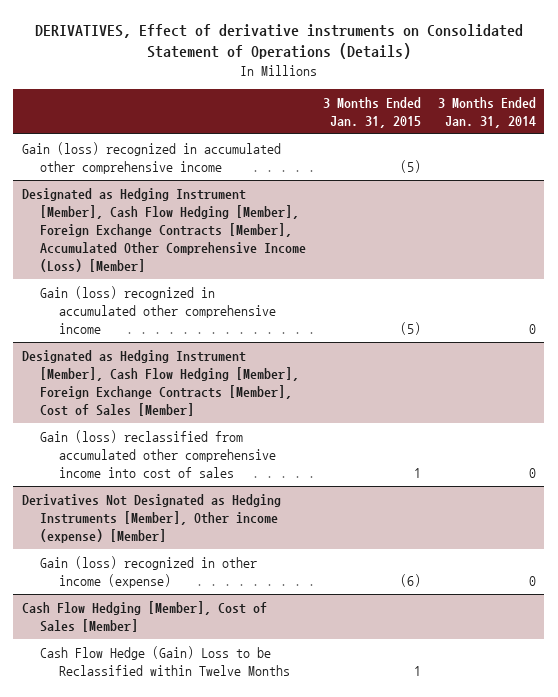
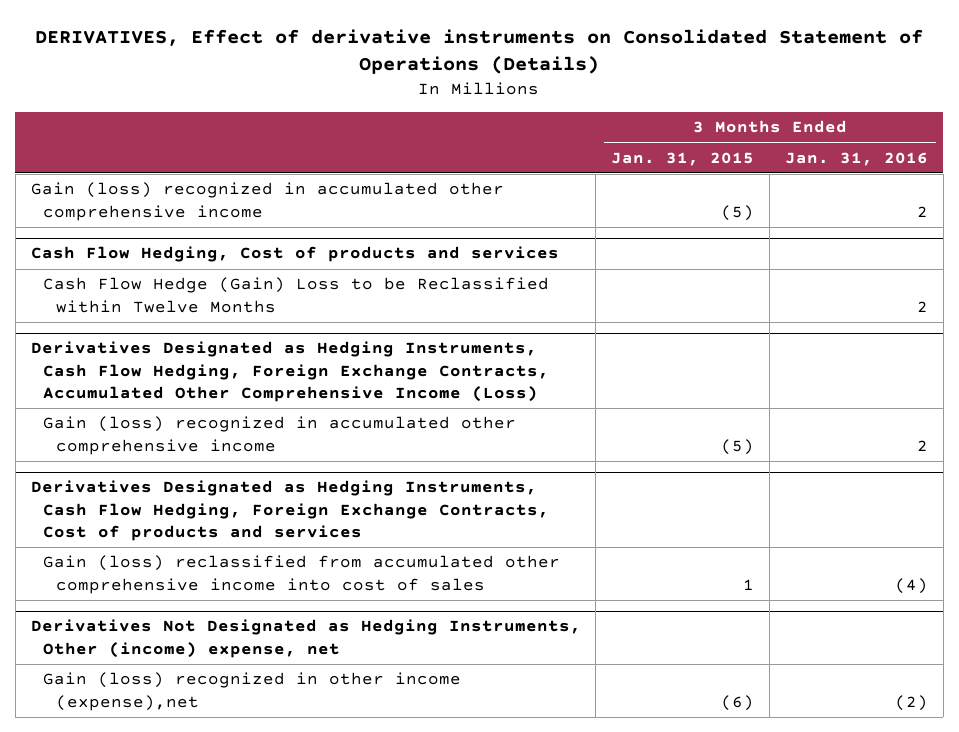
- | 3 Months Ended Jan. 31, 2015 | 3 Months Ended Jan. 31, 2014
+ | 3 Months Ended Jan. 31, 2015 | 3 Months Ended Jan. 31, 2016
- Designated as Hedging Instrument [Member], Cash Flow Hedging [Member], Foreign Exchange Contracts [Member], Accumulated Other Comprehensive Income (Loss) [Member]
+ Cash Flow Hedging, Cost of products and services
+ Cash Flow Hedge (Gain) Loss to be Reclassified within Twelve Months | | 2
+ Derivatives Designated as Hedging Instruments, Cash Flow Hedging, Foreign Exchange Contracts, Accumulated Other Comprehensive Income (Loss)
- Designated as Hedging Instrument [Member], Cash Flow Hedging [Member], Foreign Exchange Contracts [Member], Cost of Sales [Member]
+ Derivatives Designated as Hedging Instruments, Cash Flow Hedging, Foreign Exchange Contracts, Cost of products and services
- Derivatives Not Designated as Hedging Instruments [Member], Other income (expense) [Member]
- Gain (loss) recognized in other income (expense) | (6) | 0
- Cash Flow Hedging [Member], Cost of Sales [Member]
- Cash Flow Hedge (Gain) Loss to be Reclassified within Twelve Months | 1 |
+ Derivatives Not Designated as Hedging Instruments, Other (income) expense, net
+ Gain (loss) recognized in other income (expense),net | (6) | (2)

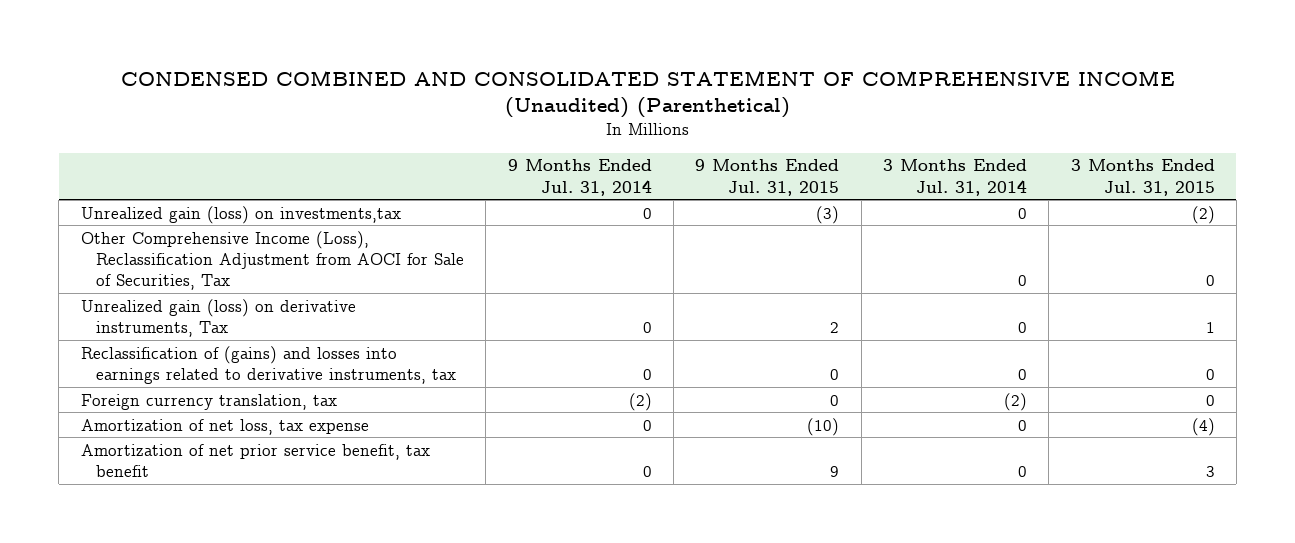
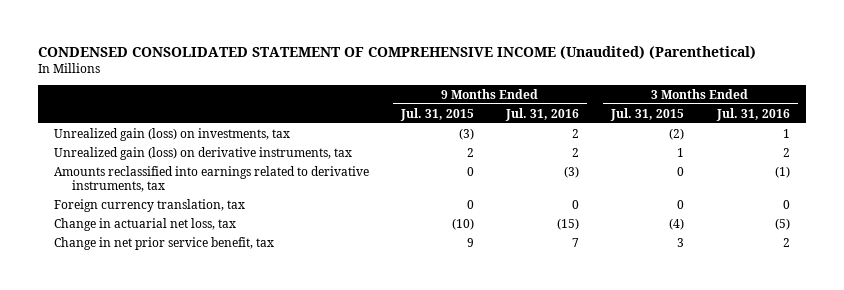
- CONDENSED COMBINED AND CONSOLIDATED STATEMENT OF COMPREHENSIVE INCOME (Unaudited) (Parenthetical)
+ CONDENSED CONSOLIDATED STATEMENT OF COMPREHENSIVE INCOME (Unaudited) (Parenthetical)
- | 9 Months Ended Jul. 31, 2014 | 9 Months Ended Jul. 31, 2015 | 3 Months Ended Jul. 31, 2014 | 3 Months Ended Jul. 31, 2015
+ | 9 Months Ended Jul. 31, 2015 | 9 Months Ended Jul. 31, 2016 | 3 Months Ended Jul. 31, 2015 | 3 Months Ended Jul. 31, 2016
- Unrealized gain (loss) on investments,tax | 0 | (3) | 0 | (2)
- Other Comprehensive Income (Loss), Reclassification Adjustment from AOCI for Sale of Securities, Tax | | | 0 | 0
- Unrealized gain (loss) on derivative instruments, Tax | 0 | 2 | 0 | 1
- Reclassification of (gains) and losses into earnings related to derivative instruments, tax | 0 | 0 | 0 | 0
+ Unrealized gain (loss) on investments, tax | (3) | 2 | (2) | 1
+ Unrealized gain (loss) on derivative instruments, tax | 2 | 2 | 1 | 2
+ Amounts reclassified into earnings related to derivative instruments, tax | 0 | (3) | 0 | (1)
- Amortization of net loss, tax expense | 0 | (10) | 0 | (4)
- Amortization of net prior service benefit, tax benefit | 0 | 9 | 0 | 3
+ Change in actuarial net loss, tax | (10) | (15) | (4) | (5)
+ Change in net prior service benefit, tax | 9 | 7 | 3 | 2

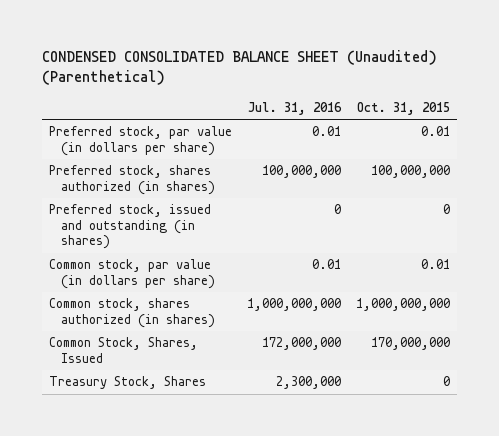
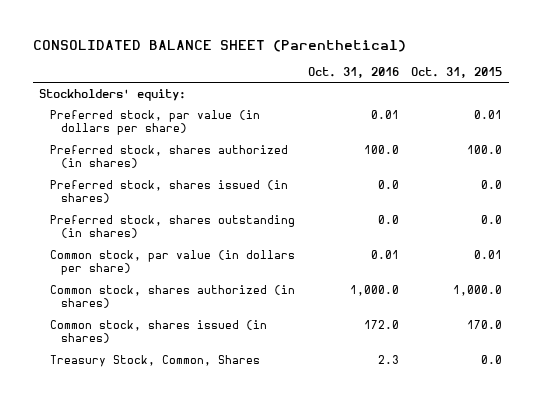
- CONDENSED CONSOLIDATED BALANCE SHEET (Unaudited) (Parenthetical)
+ CONSOLIDATED BALANCE SHEET (Parenthetical)
- | Jul. 31, 2016 | Oct. 31, 2015
+ | Oct. 31, 2016 | Oct. 31, 2015
+ Stockholders' equity:
- Preferred stock, shares authorized (in shares) | 100,000,000 | 100,000,000
- Preferred stock, issued and outstanding (in shares) | 0 | 0
+ Preferred stock, shares authorized (in shares) | 100.0 | 100.0
+ Preferred stock, shares issued (in shares) | 0.0 | 0.0
+ Preferred stock, shares outstanding (in shares) | 0.0 | 0.0
- Common stock, shares authorized (in shares) | 1,000,000,000 | 1,000,000,000
- Common Stock, Shares, Issued | 172,000,000 | 170,000,000
- Treasury Stock, Shares | 2,300,000 | 0
+ Common stock, shares authorized (in shares) | 1,000.0 | 1,000.0
+ Common stock, shares issued (in shares) | 172.0 | 170.0
+ Treasury Stock, Common, Shares | 2.3 | 0.0

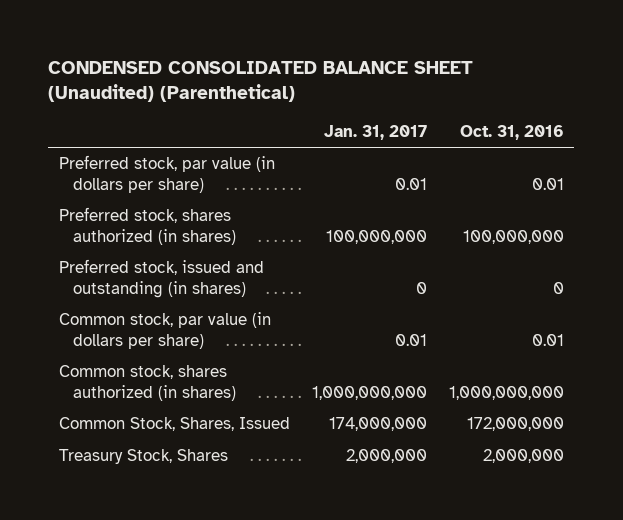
- CONSOLIDATED BALANCE SHEET (Parenthetical)
+ CONDENSED CONSOLIDATED BALANCE SHEET (Unaudited) (Parenthetical)
- | Oct. 31, 2016 | Oct. 31, 2015
+ | Jan. 31, 2017 | Oct. 31, 2016
- Stockholders' equity:
- Preferred stock, shares authorized (in shares) | 100.0 | 100.0
- Preferred stock, shares issued (in shares) | 0.0 | 0.0
- Preferred stock, shares outstanding (in shares) | 0.0 | 0.0
+ Preferred stock, shares authorized (in shares) | 100,000,000 | 100,000,000
+ Preferred stock, issued and outstanding (in shares) | 0 | 0
- Common stock, shares authorized (in shares) | 1,000.0 | 1,000.0
- Common stock, shares issued (in shares) | 172.0 | 170.0
- Treasury Stock, Common, Shares | 2.3 | 0.0
+ Common stock, shares authorized (in shares) | 1,000,000,000 | 1,000,000,000
+ Common Stock, Shares, Issued | 174,000,000 | 172,000,000
+ Treasury Stock, Shares | 2,000,000 | 2,000,000

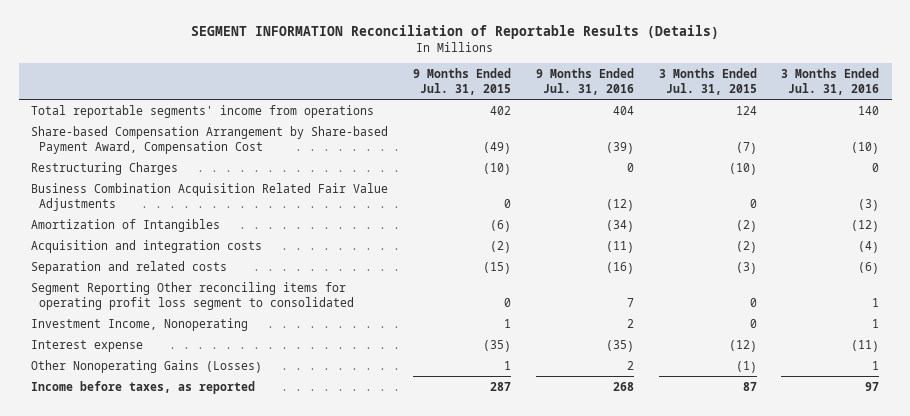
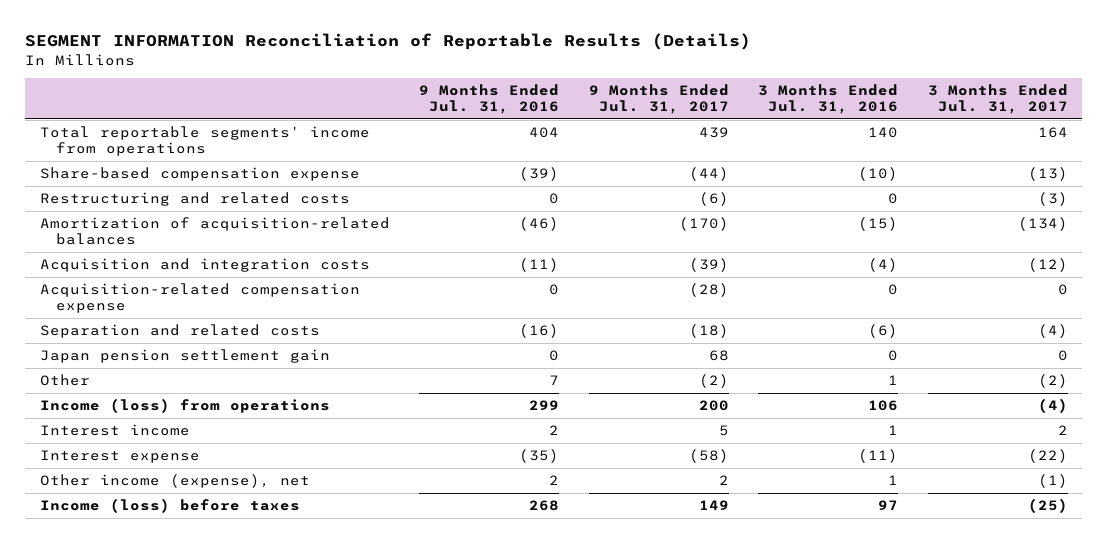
- | 9 Months Ended Jul. 31, 2015 | 9 Months Ended Jul. 31, 2016 | 3 Months Ended Jul. 31, 2015 | 3 Months Ended Jul. 31, 2016
+ | 9 Months Ended Jul. 31, 2016 | 9 Months Ended Jul. 31, 2017 | 3 Months Ended Jul. 31, 2016 | 3 Months Ended Jul. 31, 2017
- Share-based Compensation Arrangement by Share-based Payment Award, Compensation Cost | (49) | (39) | (7) | (10)
- Restructuring Charges | (10) | 0 | (10) | 0
- Business Combination Acquisition Related Fair Value Adjustments | 0 | (12) | 0 | (3)
- Amortization of Intangibles | (6) | (34) | (2) | (12)
+ Share-based compensation expense | (39) | (44) | (10) | (13)
+ Restructuring and related costs | 0 | (6) | 0 | (3)
+ Amortization of acquisition-related balances | (46) | (170) | (15) | (134)
+ Acquisition-related compensation expense | 0 | (28) | 0 | 0
- Segment Reporting Other reconciling items for operating profit loss segment to consolidated | 0 | 7 | 0 | 1
- Investment Income, Nonoperating | 1 | 2 | 0 | 1
+ Japan pension settlement gain | 0 | 68 | 0 | 0
+ Other | 7 | (2) | 1 | (2)
+ Income (loss) from operations | 299 | 200 | 106 | (4)
+ Interest income | 2 | 5 | 1 | 2
- Other Nonoperating Gains (Losses) | 1 | 2 | (1) | 1
- Income before taxes, as reported | 287 | 268 | 87 | 97
+ Other income (expense), net | 2 | 2 | 1 | (1)
+ Income (loss) before taxes | 268 | 149 | 97 | (25)

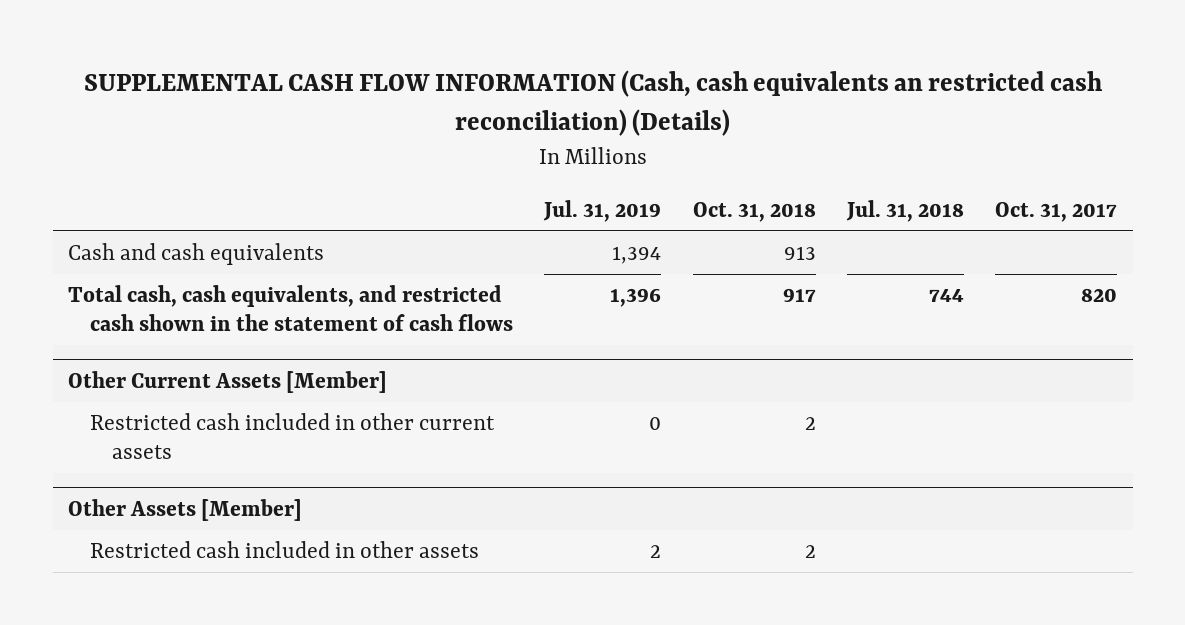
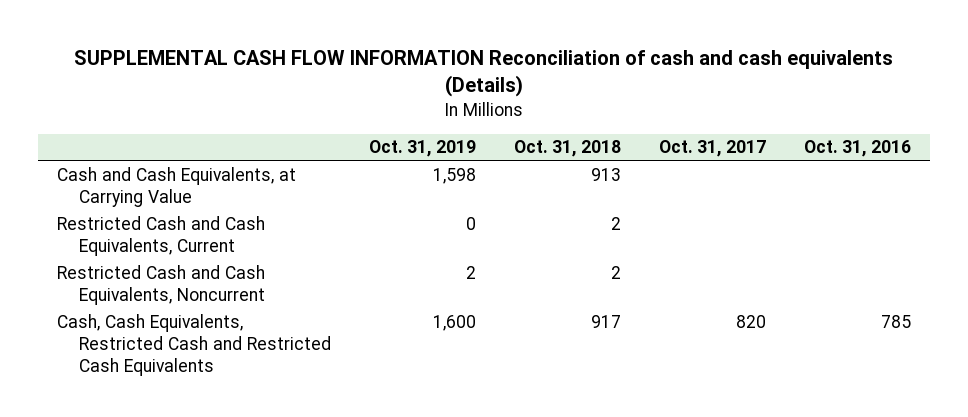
- SUPPLEMENTAL CASH FLOW INFORMATION (Cash, cash equivalents an restricted cash reconciliation) (Details)
+ SUPPLEMENTAL CASH FLOW INFORMATION Reconciliation of cash and cash equivalents (Details)
- | Jul. 31, 2019 | Oct. 31, 2018 | Jul. 31, 2018 | Oct. 31, 2017
+ | Oct. 31, 2019 | Oct. 31, 2018 | Oct. 31, 2017 | Oct. 31, 2016
- Cash and cash equivalents | 1,394 | 913 | |
- Total cash, cash equivalents, and restricted cash shown in the statement of cash flows | 1,396 | 917 | 744 | 820
- Other Current Assets [Member]
- Restricted cash included in other current assets | 0 | 2 | |
- Other Assets [Member]
- Restricted cash included in other assets | 2 | 2 | |
+ Cash and Cash Equivalents, at Carrying Value | 1,598 | 913 | |
+ Restricted Cash and Cash Equivalents, Current | 0 | 2 | |
+ Restricted Cash and Cash Equivalents, Noncurrent | 2 | 2 | |
+ Cash, Cash Equivalents, Restricted Cash and Restricted Cash Equivalents | 1,600 | 917 | 820 | 785

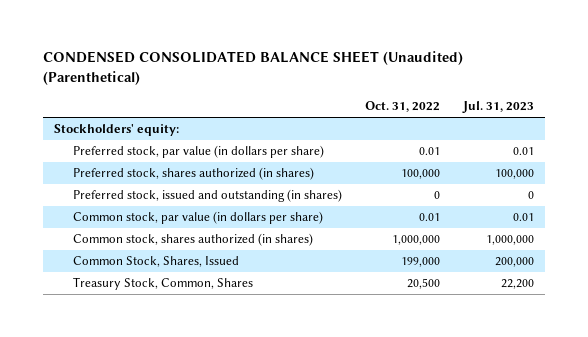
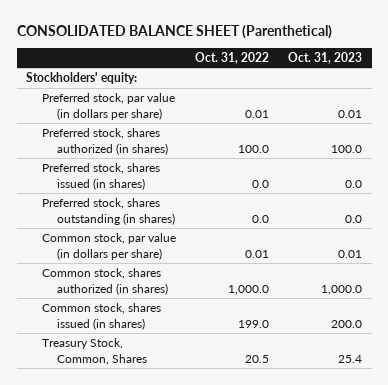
- CONDENSED CONSOLIDATED BALANCE SHEET (Unaudited) (Parenthetical)
+ CONSOLIDATED BALANCE SHEET (Parenthetical)
- | Oct. 31, 2022 | Jul. 31, 2023
+ | Oct. 31, 2022 | Oct. 31, 2023
- Preferred stock, shares authorized (in shares) | 100,000 | 100,000
- Preferred stock, issued and outstanding (in shares) | 0 | 0
+ Preferred stock, shares authorized (in shares) | 100.0 | 100.0
+ Preferred stock, shares issued (in shares) | 0.0 | 0.0
+ Preferred stock, shares outstanding (in shares) | 0.0 | 0.0
- Common stock, shares authorized (in shares) | 1,000,000 | 1,000,000
- Common Stock, Shares, Issued | 199,000 | 200,000
- Treasury Stock, Common, Shares | 20,500 | 22,200
+ Common stock, shares authorized (in shares) | 1,000.0 | 1,000.0
+ Common stock, shares issued (in shares) | 199.0 | 200.0
+ Treasury Stock, Common, Shares | 20.5 | 25.4

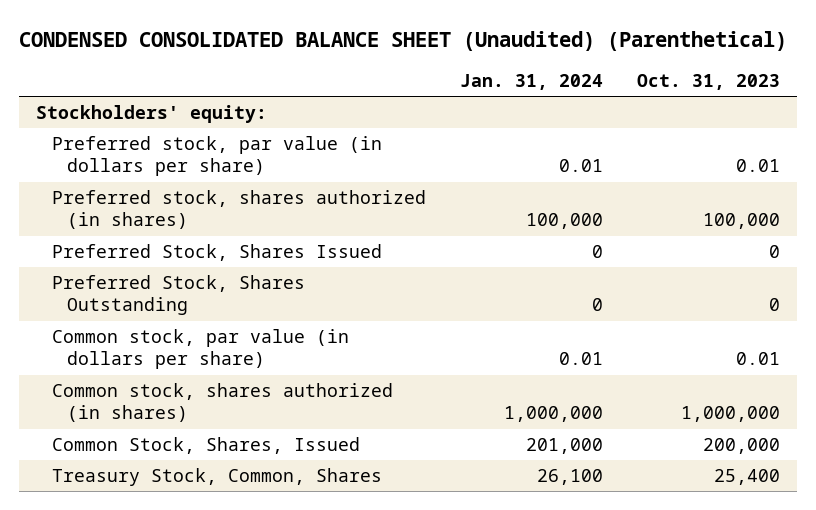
- CONSOLIDATED BALANCE SHEET (Parenthetical)
+ CONDENSED CONSOLIDATED BALANCE SHEET (Unaudited) (Parenthetical)
- | Oct. 31, 2022 | Oct. 31, 2023
+ | Jan. 31, 2024 | Oct. 31, 2023
- Preferred stock, shares authorized (in shares) | 100.0 | 100.0
- Preferred stock, shares issued (in shares) | 0.0 | 0.0
- Preferred stock, shares outstanding (in shares) | 0.0 | 0.0
+ Preferred stock, shares authorized (in shares) | 100,000 | 100,000
+ Preferred Stock, Shares Issued | 0 | 0
+ Preferred Stock, Shares Outstanding | 0 | 0
- Common stock, shares authorized (in shares) | 1,000.0 | 1,000.0
- Common stock, shares issued (in shares) | 199.0 | 200.0
- Treasury Stock, Common, Shares | 20.5 | 25.4
+ Common stock, shares authorized (in shares) | 1,000,000 | 1,000,000
+ Common Stock, Shares, Issued | 201,000 | 200,000
+ Treasury Stock, Common, Shares | 26,100 | 25,400

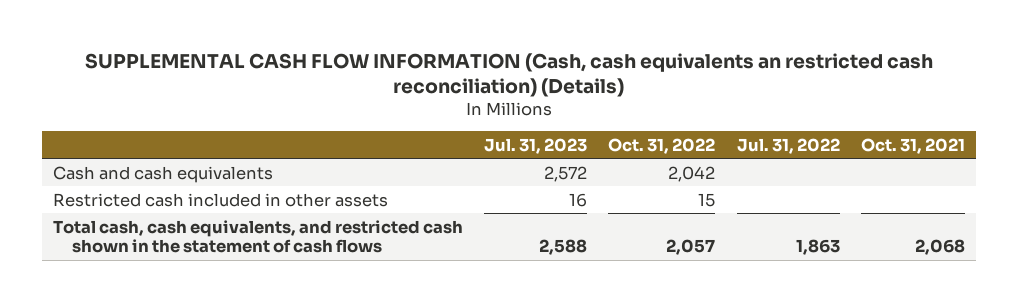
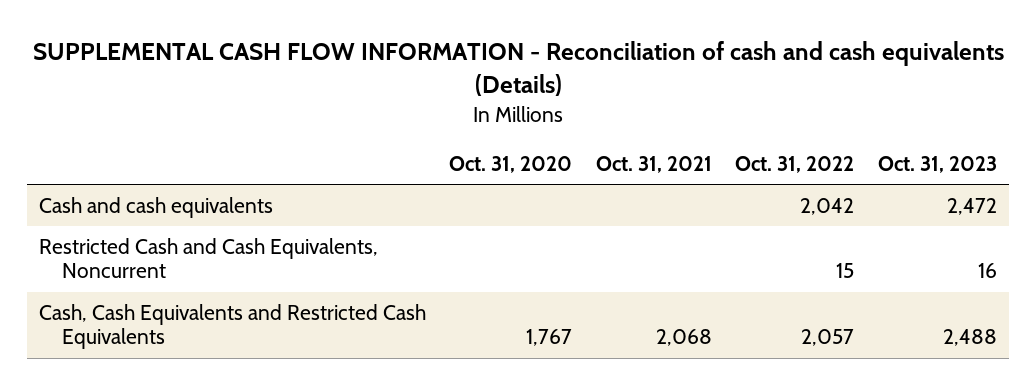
- SUPPLEMENTAL CASH FLOW INFORMATION (Cash, cash equivalents an restricted cash reconciliation) (Details)
+ SUPPLEMENTAL CASH FLOW INFORMATION - Reconciliation of cash and cash equivalents (Details)
- | Jul. 31, 2023 | Oct. 31, 2022 | Jul. 31, 2022 | Oct. 31, 2021
+ | Oct. 31, 2020 | Oct. 31, 2021 | Oct. 31, 2022 | Oct. 31, 2023
- Restricted cash included in other assets | 16 | 15 | |
- Total cash, cash equivalents, and restricted cash shown in the statement of cash flows | 2,588 | 2,057 | 1,863 | 2,068
+ Restricted Cash and Cash Equivalents, Noncurrent | | | 15 | 16
+ Cash, Cash Equivalents and Restricted Cash Equivalents | 1,767 | 2,068 | 2,057 | 2,488

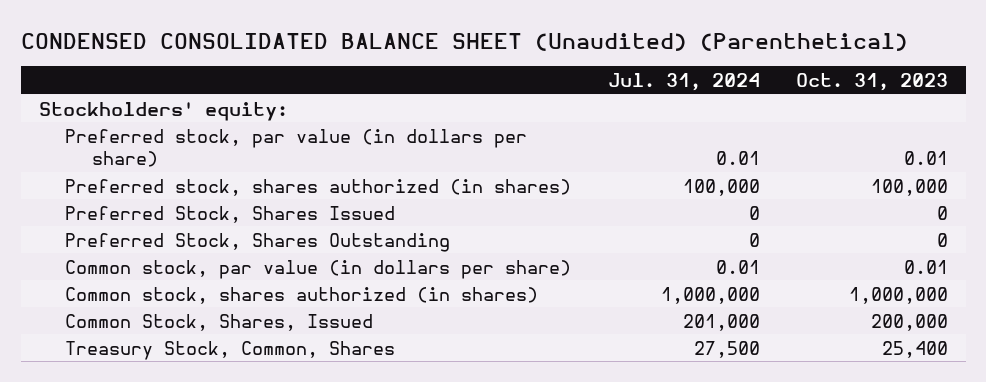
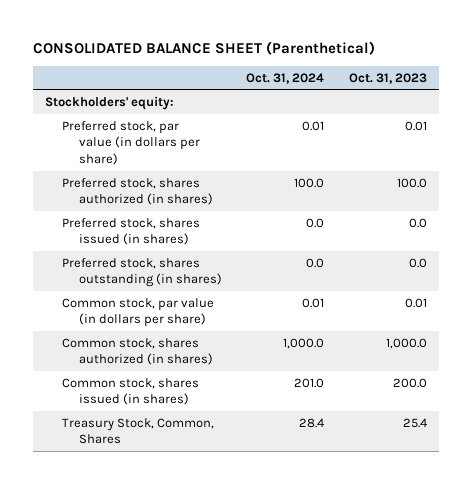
- CONDENSED CONSOLIDATED BALANCE SHEET (Unaudited) (Parenthetical)
+ CONSOLIDATED BALANCE SHEET (Parenthetical)
- | Jul. 31, 2024 | Oct. 31, 2023
+ | Oct. 31, 2024 | Oct. 31, 2023
- Preferred stock, shares authorized (in shares) | 100,000 | 100,000
- Preferred Stock, Shares Issued | 0 | 0
- Preferred Stock, Shares Outstanding | 0 | 0
+ Preferred stock, shares authorized (in shares) | 100.0 | 100.0
+ Preferred stock, shares issued (in shares) | 0.0 | 0.0
+ Preferred stock, shares outstanding (in shares) | 0.0 | 0.0
- Common stock, shares authorized (in shares) | 1,000,000 | 1,000,000
- Common Stock, Shares, Issued | 201,000 | 200,000
- Treasury Stock, Common, Shares | 27,500 | 25,400
+ Common stock, shares authorized (in shares) | 1,000.0 | 1,000.0
+ Common stock, shares issued (in shares) | 201.0 | 200.0
+ Treasury Stock, Common, Shares | 28.4 | 25.4

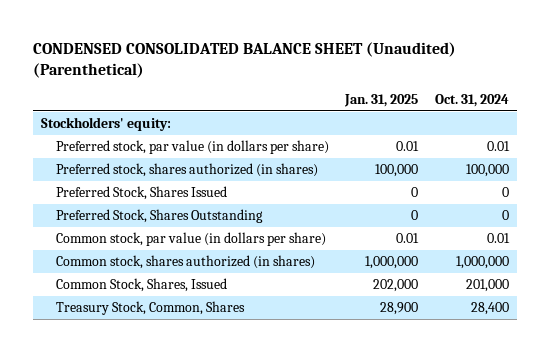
- CONSOLIDATED BALANCE SHEET (Parenthetical)
+ CONDENSED CONSOLIDATED BALANCE SHEET (Unaudited) (Parenthetical)
- | Oct. 31, 2024 | Oct. 31, 2023
+ | Jan. 31, 2025 | Oct. 31, 2024
- Preferred stock, shares authorized (in shares) | 100.0 | 100.0
- Preferred stock, shares issued (in shares) | 0.0 | 0.0
- Preferred stock, shares outstanding (in shares) | 0.0 | 0.0
+ Preferred stock, shares authorized (in shares) | 100,000 | 100,000
+ Preferred Stock, Shares Issued | 0 | 0
+ Preferred Stock, Shares Outstanding | 0 | 0
- Common stock, shares authorized (in shares) | 1,000.0 | 1,000.0
- Common stock, shares issued (in shares) | 201.0 | 200.0
- Treasury Stock, Common, Shares | 28.4 | 25.4
+ Common stock, shares authorized (in shares) | 1,000,000 | 1,000,000
+ Common Stock, Shares, Issued | 202,000 | 201,000
+ Treasury Stock, Common, Shares | 28,900 | 28,400

